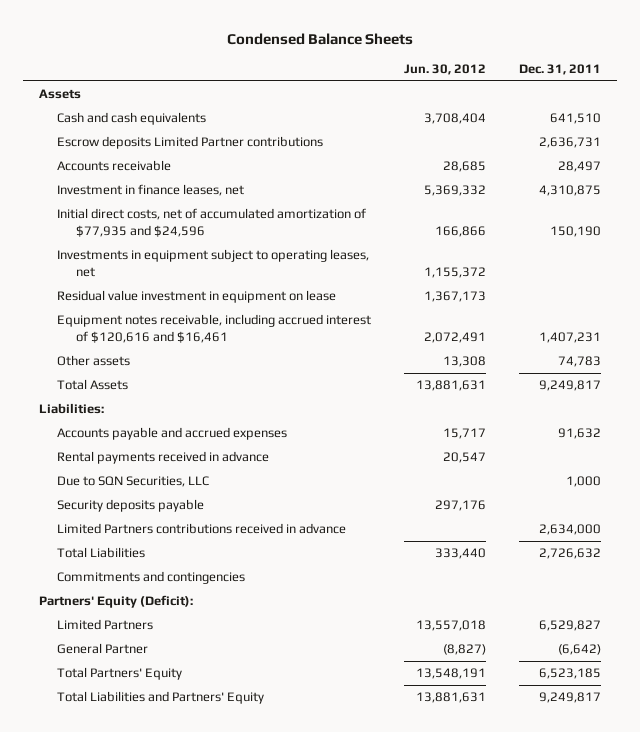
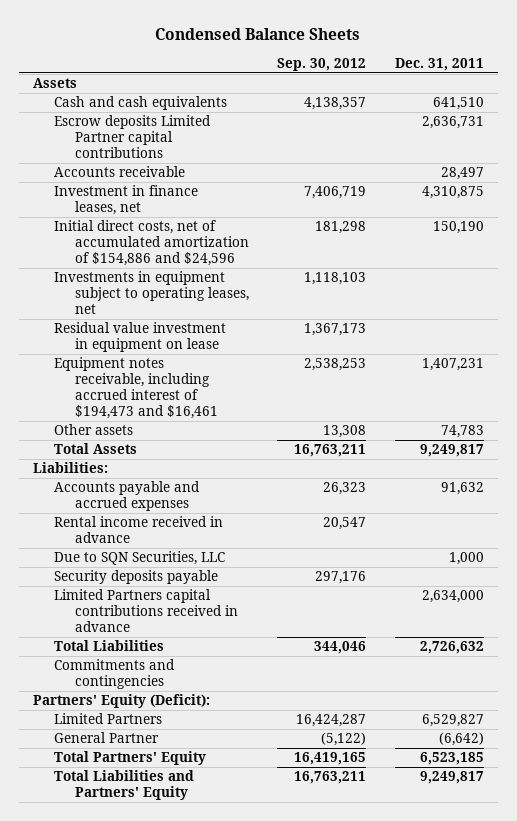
- | Jun. 30, 2012 | Dec. 31, 2011
+ | Sep. 30, 2012 | Dec. 31, 2011
- Escrow deposits Limited Partner contributions | | 2,636,731
+ Escrow deposits Limited Partner capital contributions | | 2,636,731
- Initial direct costs, net of accumulated amortization of $77,935 and $24,596 | 166,866 | 150,190
+ Initial direct costs, net of accumulated amortization of $154,886 and $24,596 | 181,298 | 150,190
- Equipment notes receivable, including accrued interest of $120,616 and $16,461 | 2,072,491 | 1,407,231
+ Equipment notes receivable, including accrued interest of $194,473 and $16,461 | 2,538,253 | 1,407,231
- Rental payments received in advance | 20,547 |
+ Rental income received in advance | 20,547 |
- Limited Partners contributions received in advance | | 2,634,000
+ Limited Partners capital contributions received in advance | | 2,634,000

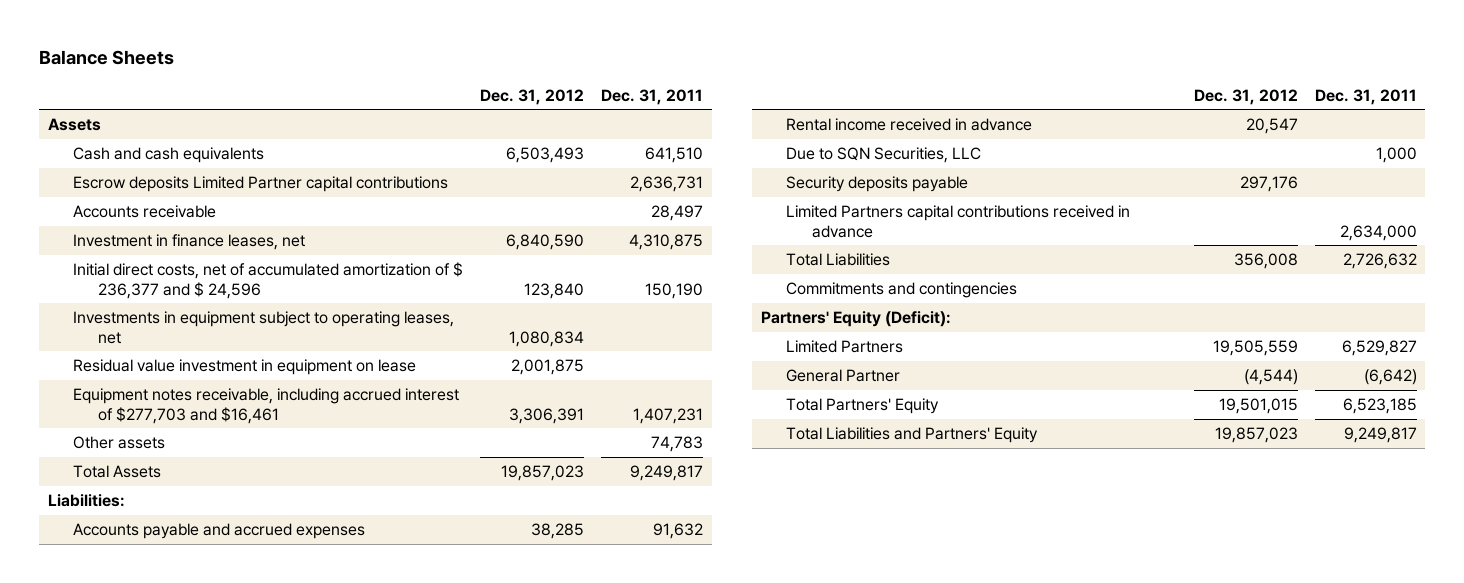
- Condensed Balance Sheets
+ Balance Sheets
- | Sep. 30, 2012 | Dec. 31, 2011
+ | Dec. 31, 2012 | Dec. 31, 2011
- Initial direct costs, net of accumulated amortization of $154,886 and $24,596 | 181,298 | 150,190
+ Initial direct costs, net of accumulated amortization of $ 236,377 and $ 24,596 | 123,840 | 150,190
- Equipment notes receivable, including accrued interest of $194,473 and $16,461 | 2,538,253 | 1,407,231
+ Equipment notes receivable, including accrued interest of $277,703 and $16,461 | 3,306,391 | 1,407,231

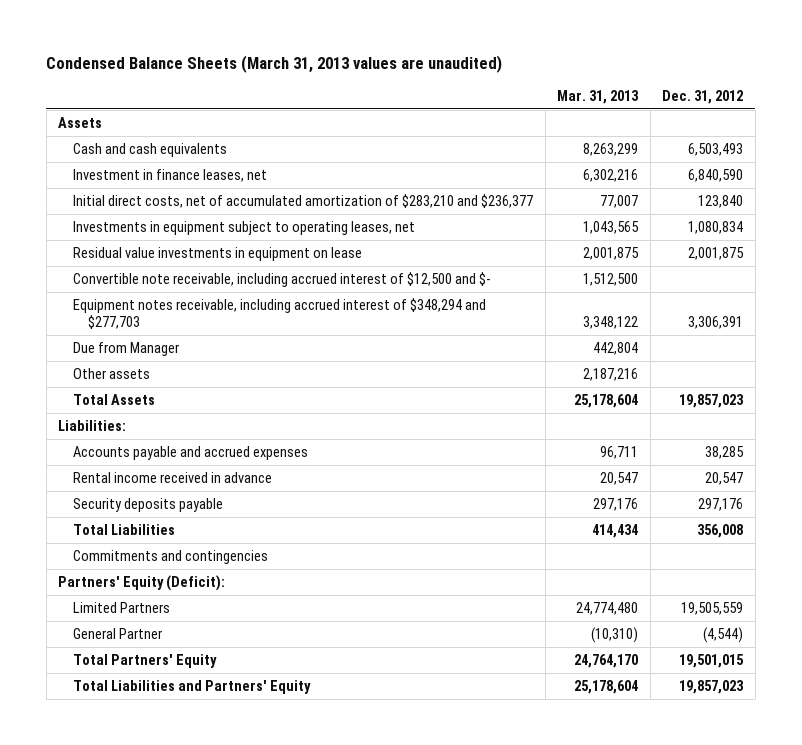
- Balance Sheets
+ Condensed Balance Sheets (March 31, 2013 values are unaudited)
- | Dec. 31, 2012 | Dec. 31, 2011
+ | Mar. 31, 2013 | Dec. 31, 2012
- Escrow deposits Limited Partner capital contributions | | 2,636,731
- Accounts receivable | | 28,497
- Initial direct costs, net of accumulated amortization of $ 236,377 and $ 24,596 | 123,840 | 150,190
+ Initial direct costs, net of accumulated amortization of $283,210 and $236,377 | 77,007 | 123,840
- Residual value investment in equipment on lease | 2,001,875 |
- Equipment notes receivable, including accrued interest of $277,703 and $16,461 | 3,306,391 | 1,407,231
+ Residual value investments in equipment on lease | 2,001,875 | 2,001,875
+ Convertible note receivable, including accrued interest of $12,500 and $- | 1,512,500 |
+ Equipment notes receivable, including accrued interest of $348,294 and $277,703 | 3,348,122 | 3,306,391
+ Due from Manager | 442,804 |
- Due to SQN Securities, LLC | | 1,000
- Limited Partners capital contributions received in advance | | 2,634,000

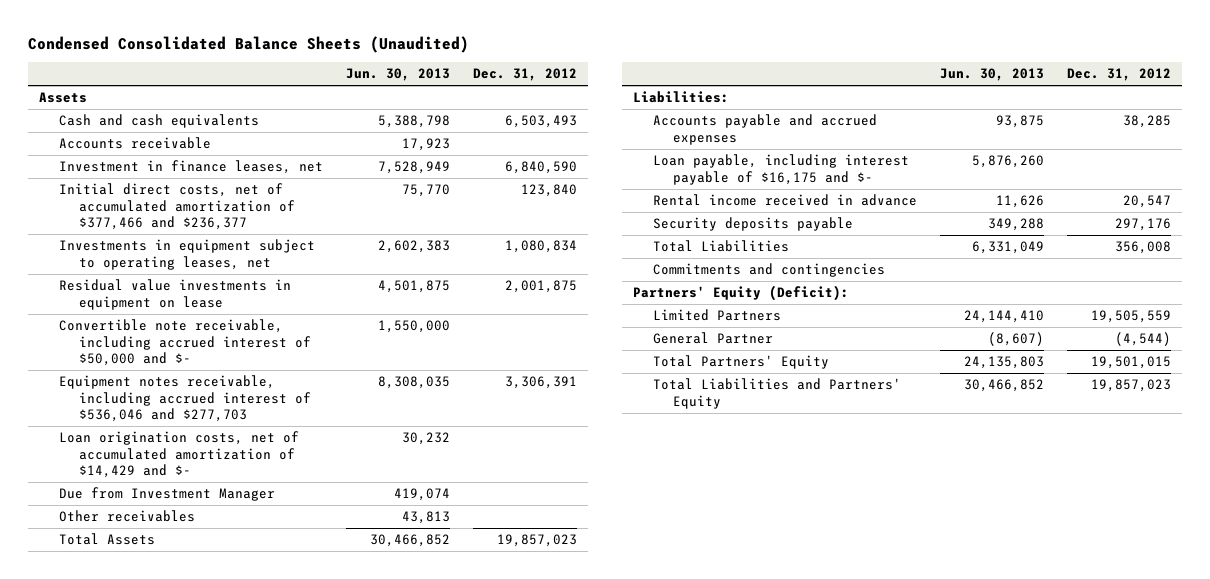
- Condensed Balance Sheets (March 31, 2013 values are unaudited)
+ Condensed Consolidated Balance Sheets (Unaudited)
- | Mar. 31, 2013 | Dec. 31, 2012
+ | Jun. 30, 2013 | Dec. 31, 2012
+ Accounts receivable | 17,923 |
- Initial direct costs, net of accumulated amortization of $283,210 and $236,377 | 77,007 | 123,840
+ Initial direct costs, net of accumulated amortization of $377,466 and $236,377 | 75,770 | 123,840
- Convertible note receivable, including accrued interest of $12,500 and $- | 1,512,500 |
- Equipment notes receivable, including accrued interest of $348,294 and $277,703 | 3,348,122 | 3,306,391
- Due from Manager | 442,804 |
- Other assets | 2,187,216 |
+ Convertible note receivable, including accrued interest of $50,000 and $- | 1,550,000 |
+ Equipment notes receivable, including accrued interest of $536,046 and $277,703 | 8,308,035 | 3,306,391
+ Loan origination costs, net of accumulated amortization of $14,429 and $- | 30,232 |
+ Due from Investment Manager | 419,074 |
+ Other receivables | 43,813 |
+ Loan payable, including interest payable of $16,175 and $- | 5,876,260 |

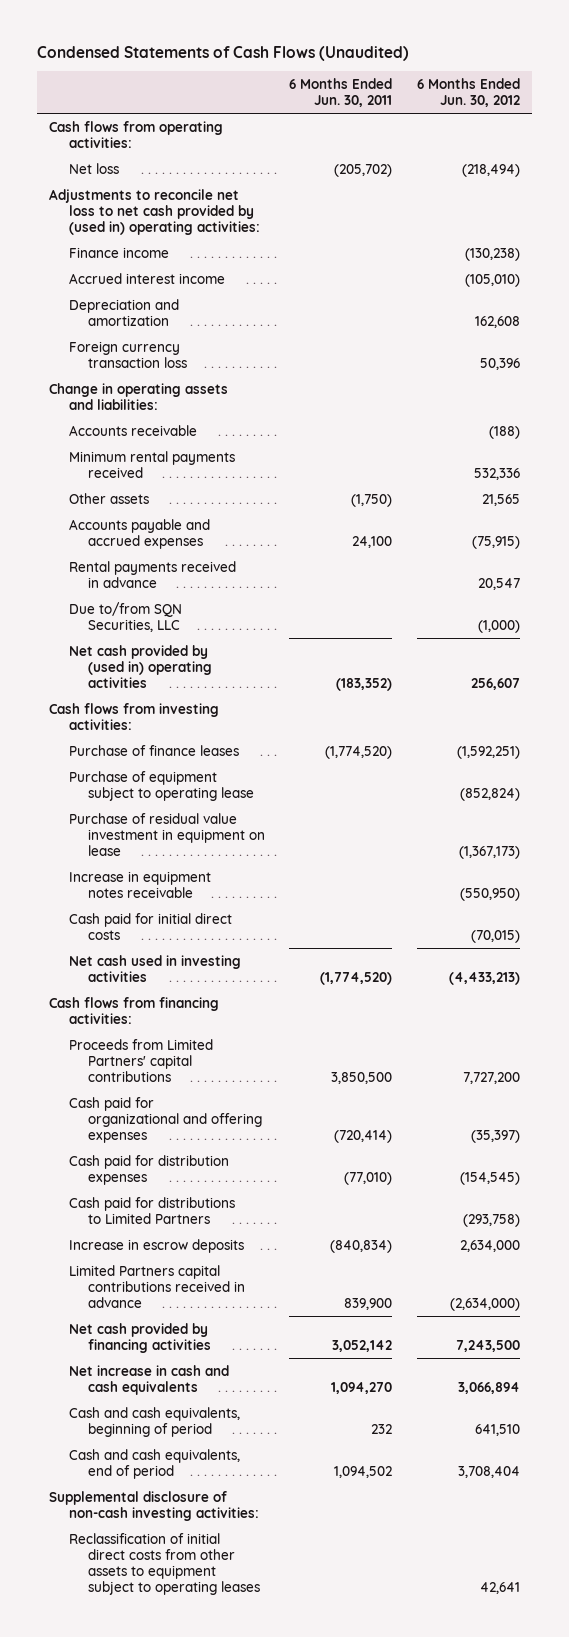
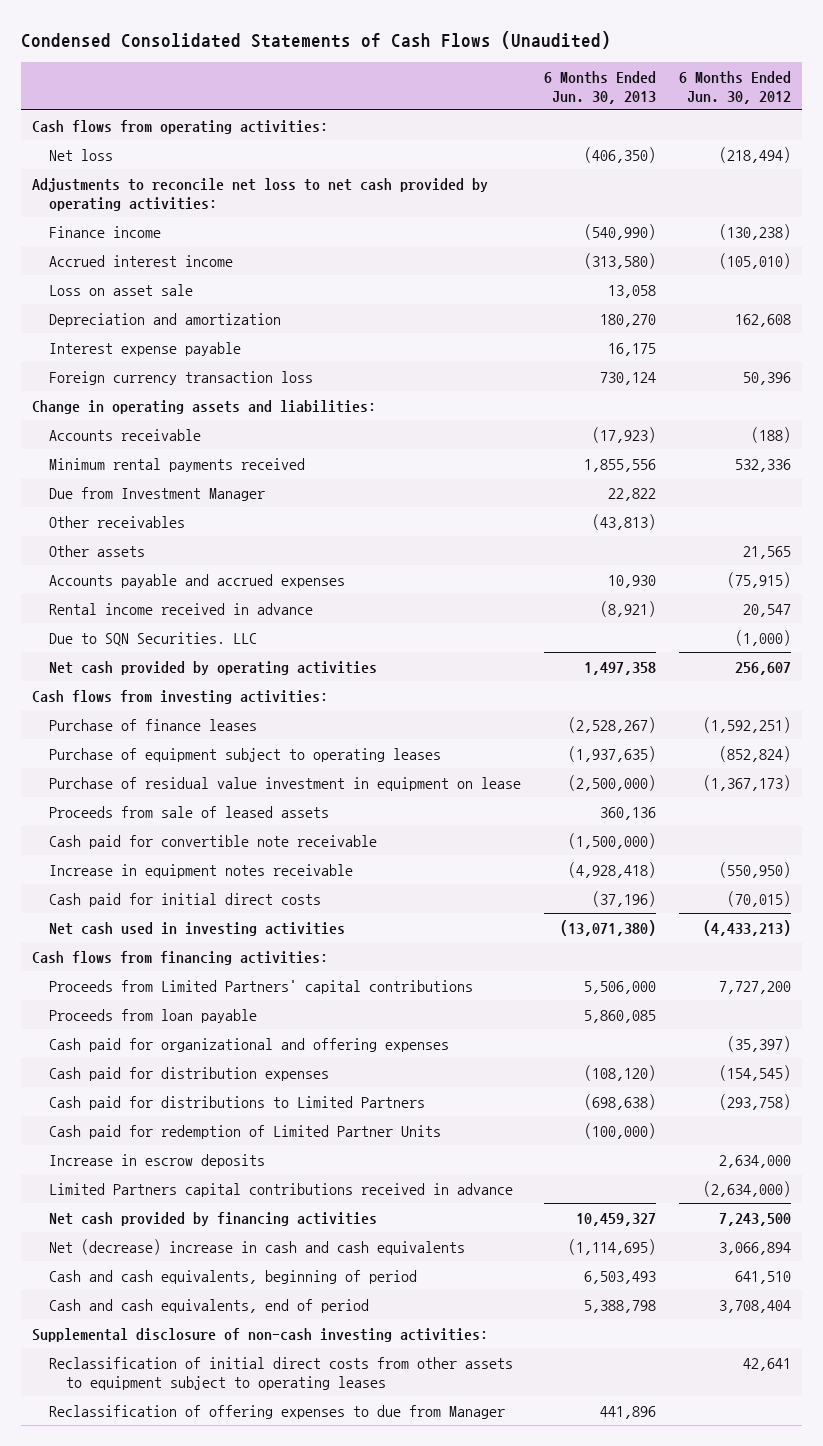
- Condensed Statements of Cash Flows (Unaudited)
+ Condensed Consolidated Statements of Cash Flows (Unaudited)
- | 6 Months Ended Jun. 30, 2011 | 6 Months Ended Jun. 30, 2012
+ | 6 Months Ended Jun. 30, 2013 | 6 Months Ended Jun. 30, 2012
- Adjustments to reconcile net loss to net cash provided by (used in) operating activities:
+ Adjustments to reconcile net loss to net cash provided by operating activities:
+ Loss on asset sale | 13,058 |
+ Interest expense payable | 16,175 |
+ Due from Investment Manager | 22,822 |
+ Other receivables | (43,813) |
- Rental payments received in advance | | 20,547
- Due to/from SQN Securities, LLC | | (1,000)
- Net cash provided by (used in) operating activities | (183,352) | 256,607
+ Rental income received in advance | (8,921) | 20,547
+ Due to SQN Securities. LLC | | (1,000)
+ Net cash provided by operating activities | 1,497,358 | 256,607
- Purchase of equipment subject to operating lease | | (852,824)
+ Purchase of equipment subject to operating leases | (1,937,635) | (852,824)
+ Proceeds from sale of leased assets | 360,136 |
+ Cash paid for convertible note receivable | (1,500,000) |
+ Proceeds from loan payable | 5,860,085 |
+ Cash paid for redemption of Limited Partner Units | (100,000) |
- Net increase in cash and cash equivalents | 1,094,270 | 3,066,894
+ Net (decrease) increase in cash and cash equivalents | (1,114,695) | 3,066,894
+ Reclassification of offering expenses to due from Manager | 441,896 |

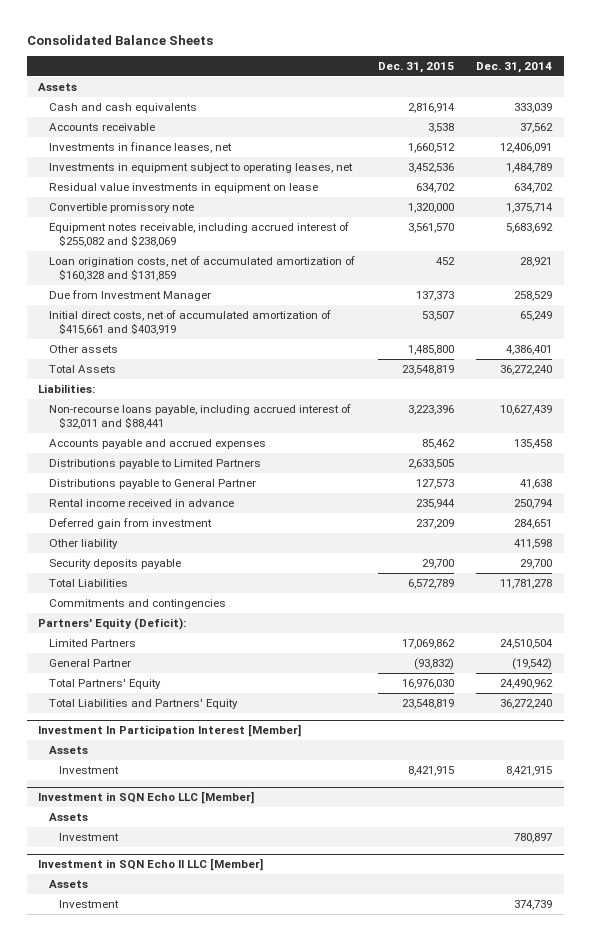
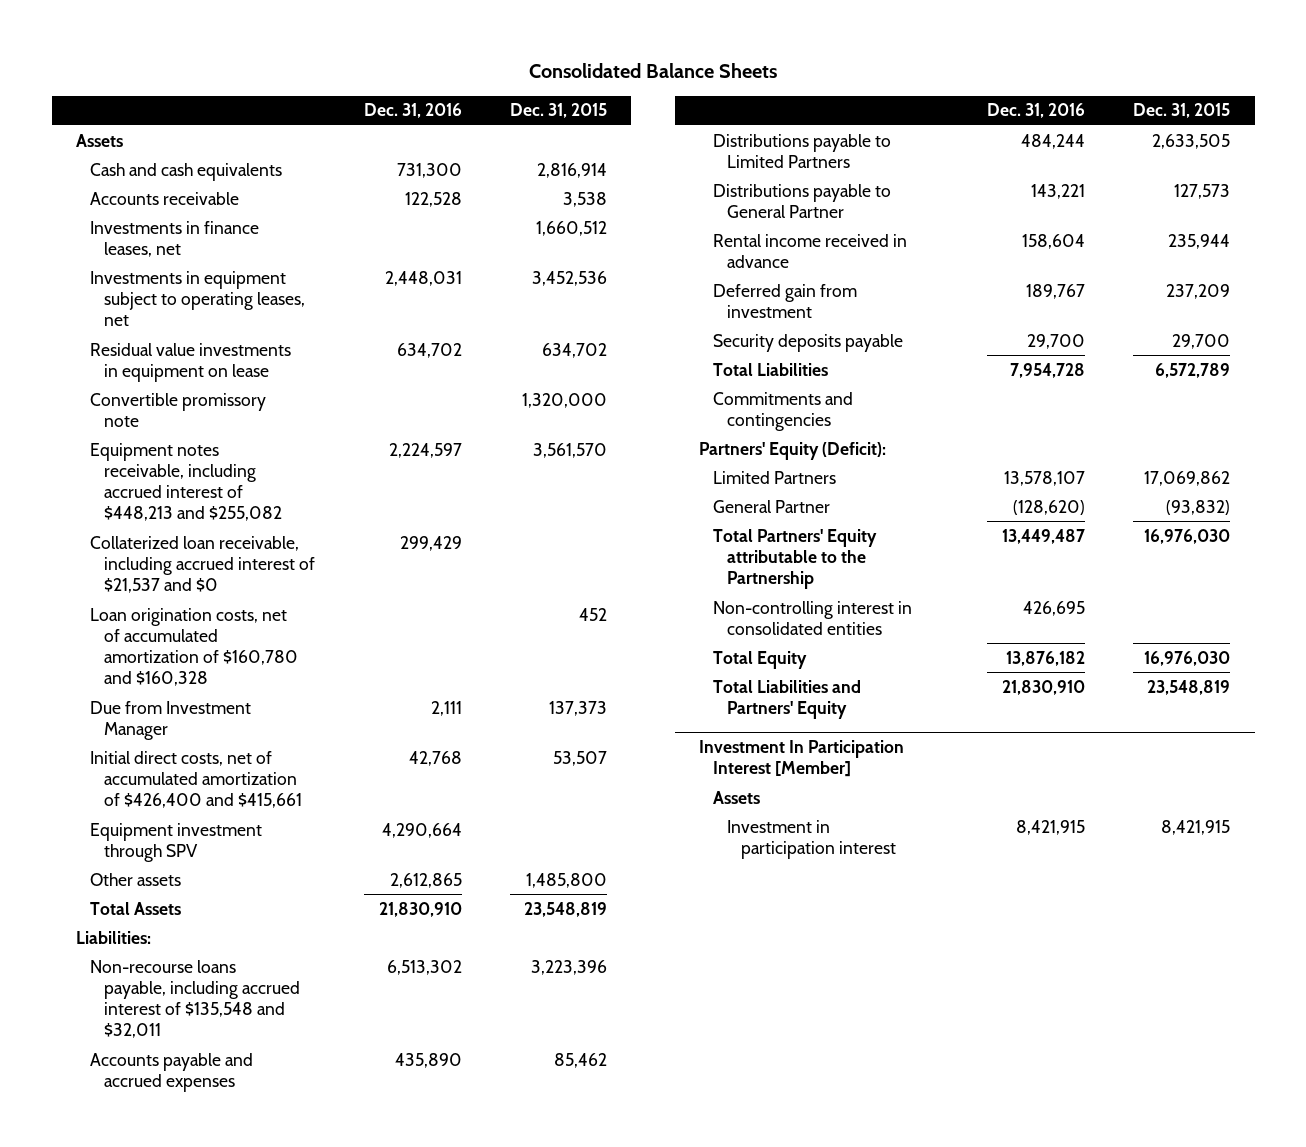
- | Dec. 31, 2015 | Dec. 31, 2014
+ | Dec. 31, 2016 | Dec. 31, 2015
- Equipment notes receivable, including accrued interest of $255,082 and $238,069 | 3,561,570 | 5,683,692
- Loan origination costs, net of accumulated amortization of $160,328 and $131,859 | 452 | 28,921
+ Equipment notes receivable, including accrued interest of $448,213 and $255,082 | 2,224,597 | 3,561,570
+ Collaterized loan receivable, including accrued interest of $21,537 and $0 | 299,429 |
+ Loan origination costs, net of accumulated amortization of $160,780 and $160,328 | | 452
- Initial direct costs, net of accumulated amortization of $415,661 and $403,919 | 53,507 | 65,249
+ Initial direct costs, net of accumulated amortization of $426,400 and $415,661 | 42,768 | 53,507
+ Equipment investment through SPV | 4,290,664 |
- Non-recourse loans payable, including accrued interest of $32,011 and $88,441 | 3,223,396 | 10,627,439
+ Non-recourse loans payable, including accrued interest of $135,548 and $32,011 | 6,513,302 | 3,223,396
- Other liability | | 411,598
- Total Partners' Equity | 16,976,030 | 24,490,962
+ Total Partners' Equity attributable to the Partnership | 13,449,487 | 16,976,030
+ Non-controlling interest in consolidated entities | 426,695 |
+ Total Equity | 13,876,182 | 16,976,030
@ Investment In Participation Interest [Member]
- Investment | 8,421,915 | 8,421,915
- Investment in SQN Echo LLC [Member]
- Assets
- Investment | | 780,897
- Investment in SQN Echo II LLC [Member]
- Assets
- Investment | | 374,739
@ Investment In Participation Interest [Member]
+ Investment in participation interest | 8,421,915 | 8,421,915

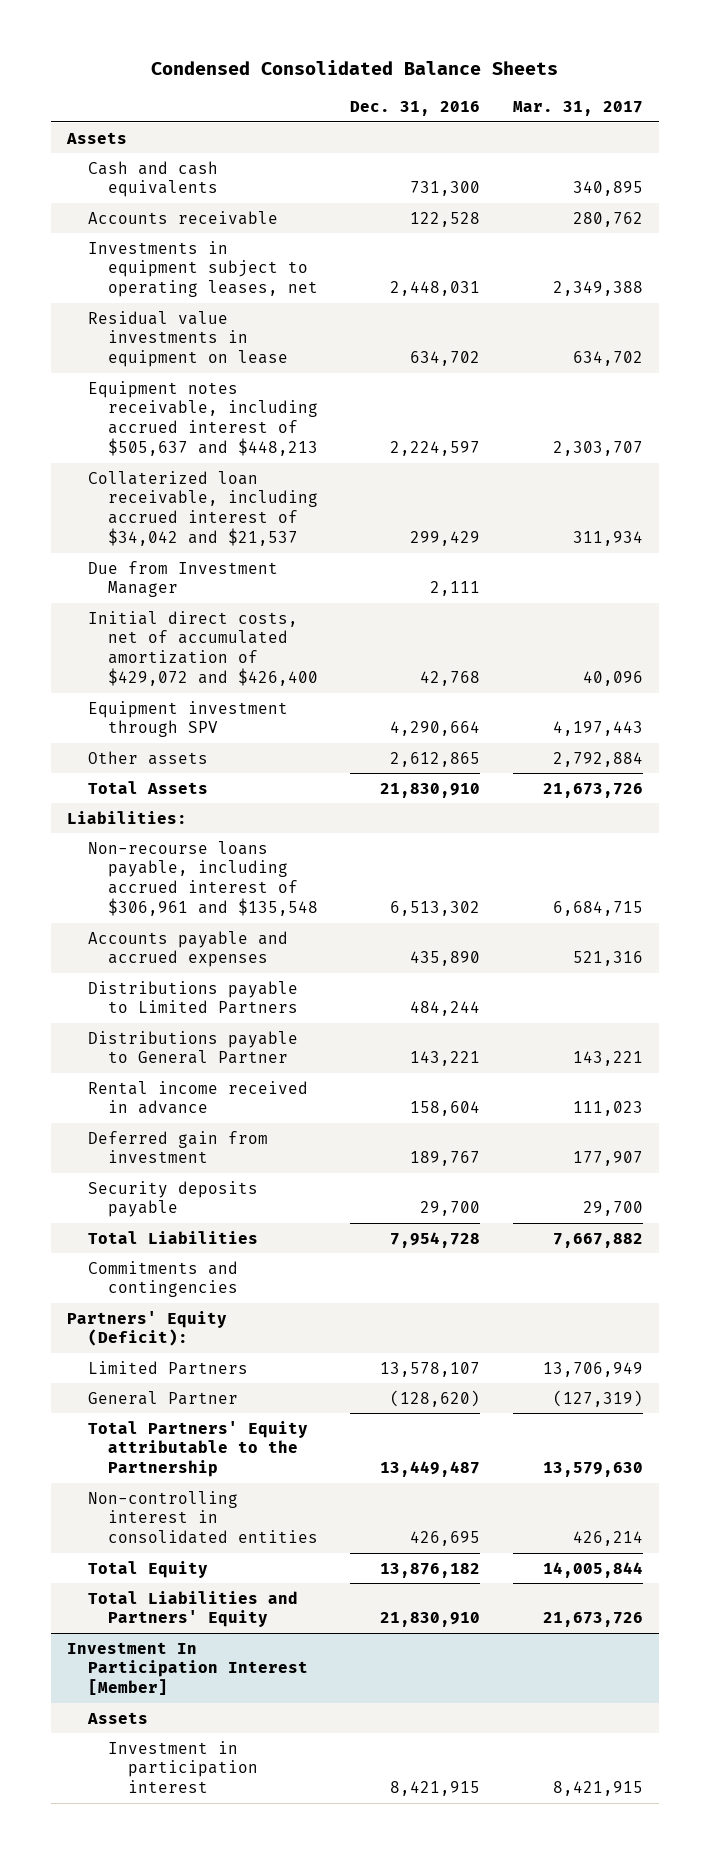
- Consolidated Balance Sheets
+ Condensed Consolidated Balance Sheets
- | Dec. 31, 2016 | Dec. 31, 2015
+ | Dec. 31, 2016 | Mar. 31, 2017
- Investments in finance leases, net | | 1,660,512
- Convertible promissory note | | 1,320,000
- Equipment notes receivable, including accrued interest of $448,213 and $255,082 | 2,224,597 | 3,561,570
- Collaterized loan receivable, including accrued interest of $21,537 and $0 | 299,429 |
- Loan origination costs, net of accumulated amortization of $160,780 and $160,328 | | 452
+ Equipment notes receivable, including accrued interest of $505,637 and $448,213 | 2,224,597 | 2,303,707
+ Collaterized loan receivable, including accrued interest of $34,042 and $21,537 | 299,429 | 311,934
- Initial direct costs, net of accumulated amortization of $426,400 and $415,661 | 42,768 | 53,507
+ Initial direct costs, net of accumulated amortization of $429,072 and $426,400 | 42,768 | 40,096
- Non-recourse loans payable, including accrued interest of $135,548 and $32,011 | 6,513,302 | 3,223,396
+ Non-recourse loans payable, including accrued interest of $306,961 and $135,548 | 6,513,302 | 6,684,715

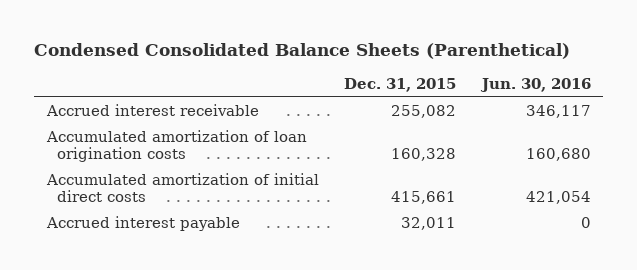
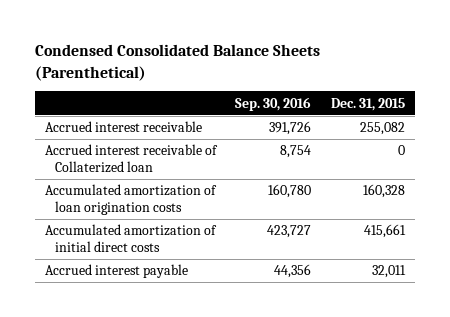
- | Dec. 31, 2015 | Jun. 30, 2016
+ | Sep. 30, 2016 | Dec. 31, 2015
+ Accrued interest receivable of Collaterized loan | 8,754 | 0

